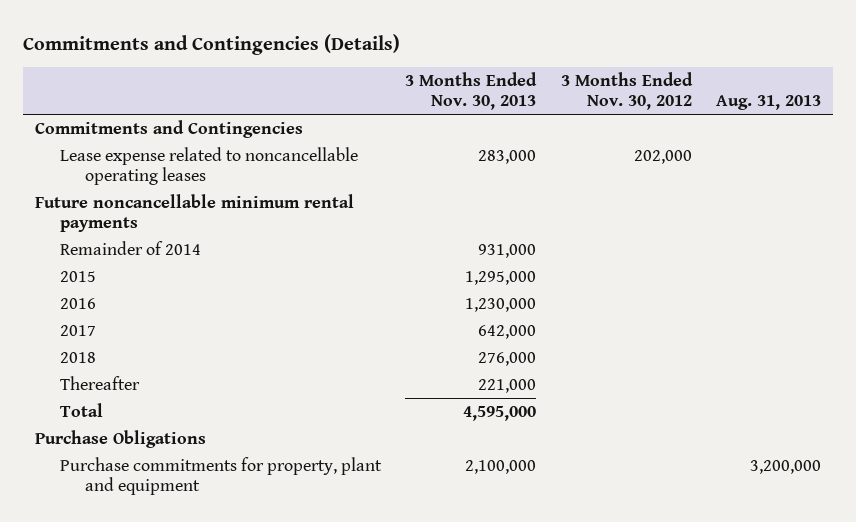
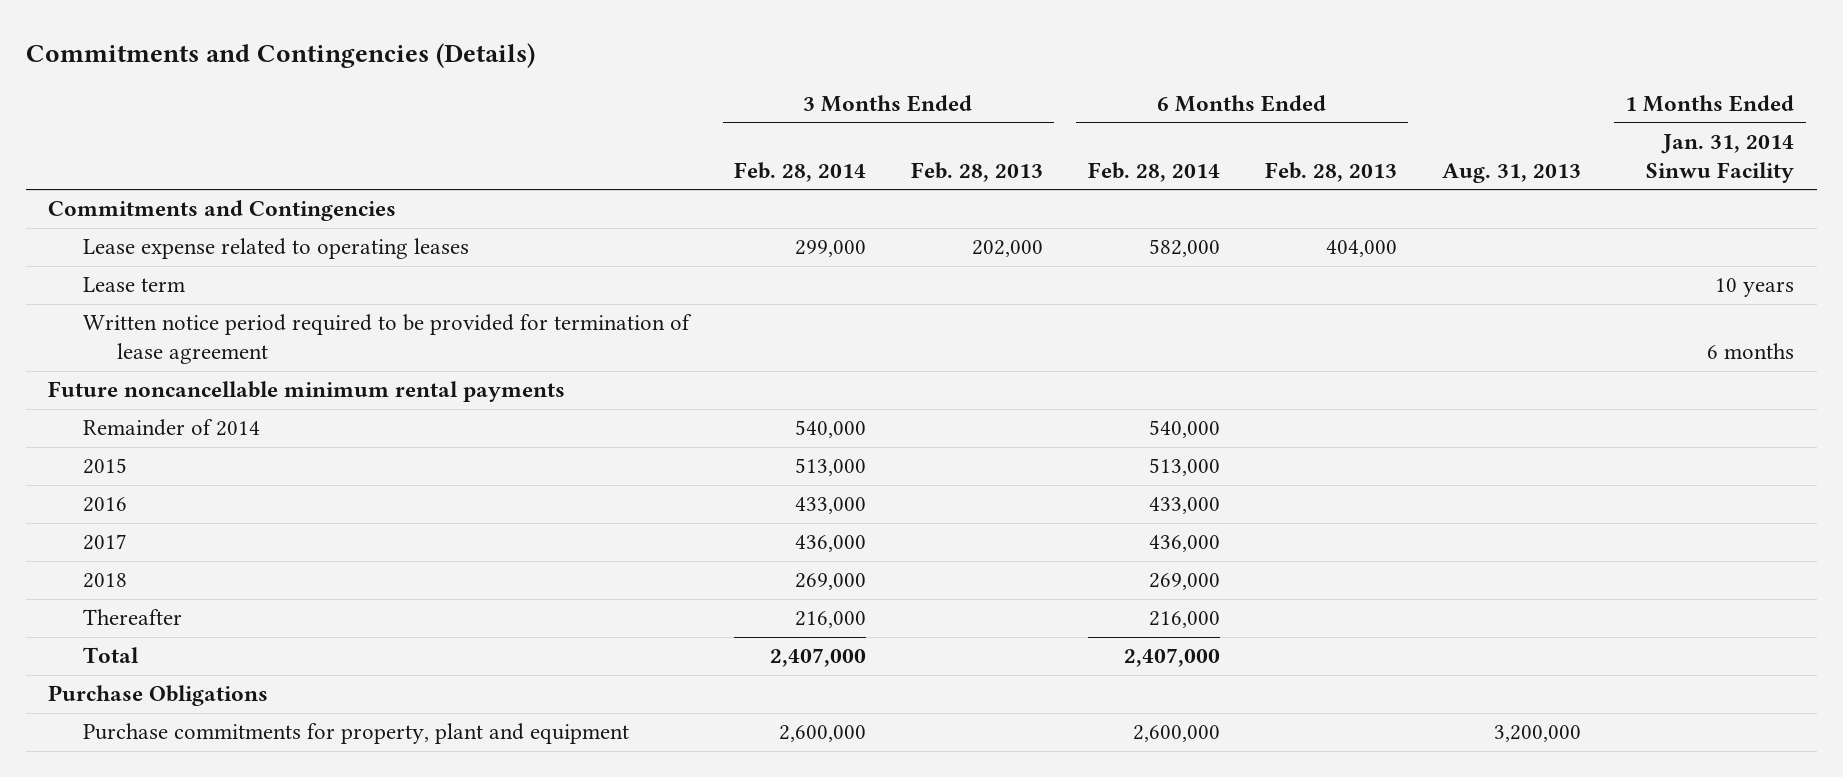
- | 3 Months Ended Nov. 30, 2013 | 3 Months Ended Nov. 30, 2012 | Aug. 31, 2013
+ | 3 Months Ended Feb. 28, 2014 | 3 Months Ended Feb. 28, 2013 | 6 Months Ended Feb. 28, 2014 | 6 Months Ended Feb. 28, 2013 | Aug. 31, 2013 | 1 Months Ended Jan. 31, 2014 Sinwu Facility
- Lease expense related to noncancellable operating leases | 283,000 | 202,000 |
+ Lease expense related to operating leases | 299,000 | 202,000 | 582,000 | 404,000 | |
+ Lease term | | | | | | 10 years
+ Written notice period required to be provided for termination of lease agreement | | | | | | 6 months

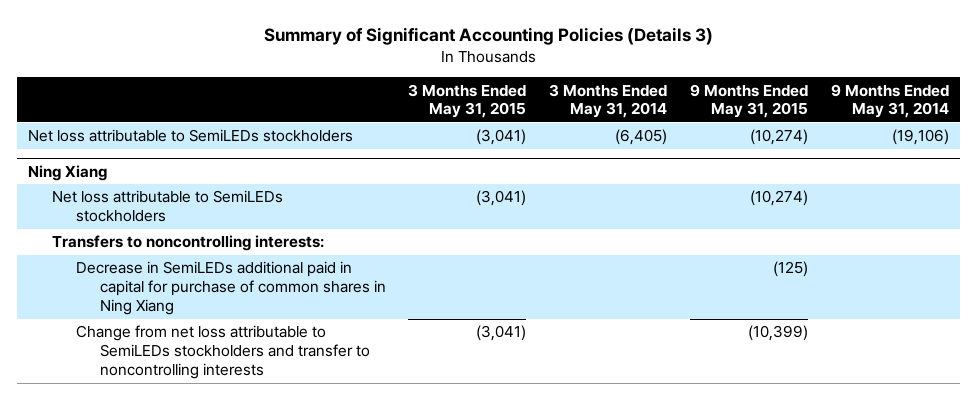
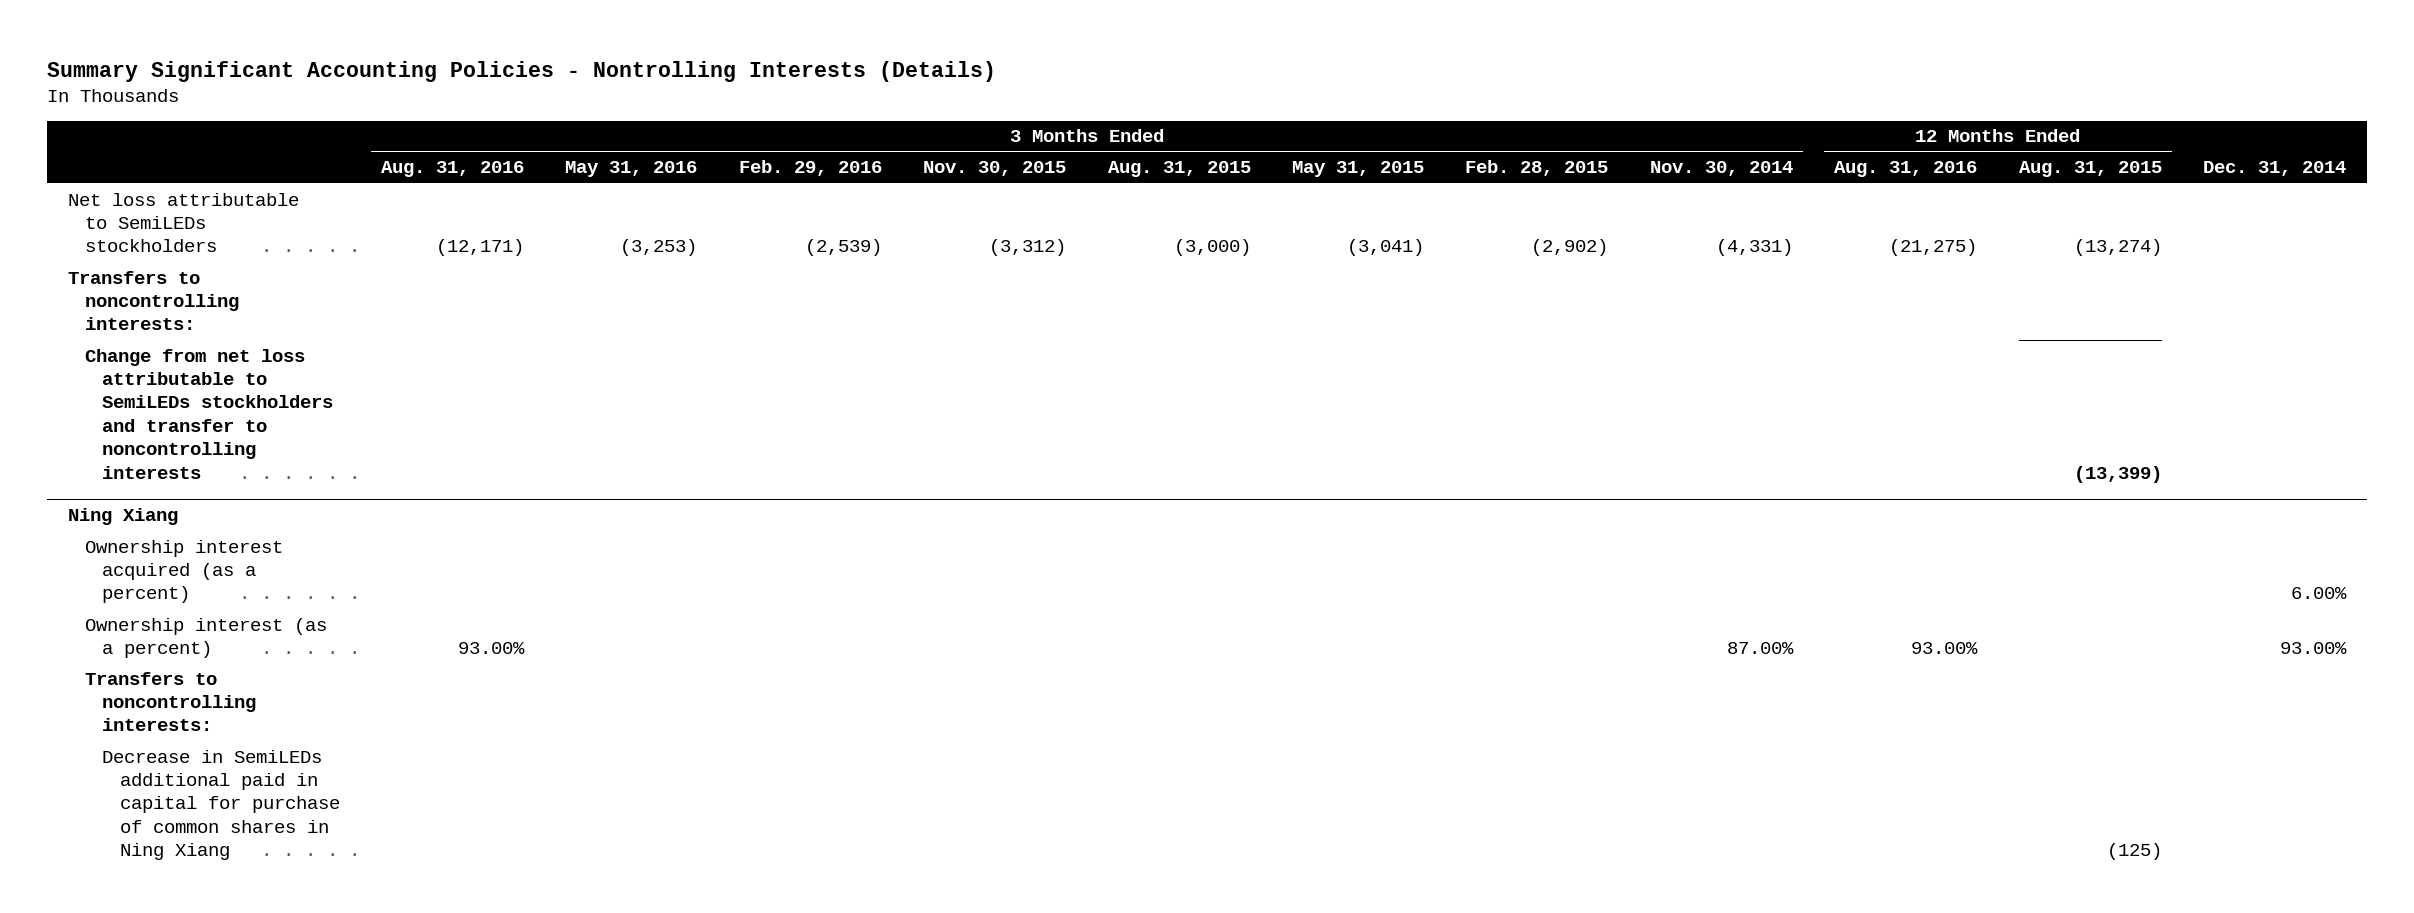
- Summary of Significant Accounting Policies (Details 3)
+ Summary Significant Accounting Policies - Nontrolling Interests (Details)
- | 3 Months Ended May 31, 2015 | 3 Months Ended May 31, 2014 | 9 Months Ended May 31, 2015 | 9 Months Ended May 31, 2014
+ | 3 Months Ended Aug. 31, 2016 | 3 Months Ended May 31, 2016 | 3 Months Ended Feb. 29, 2016 | 3 Months Ended Nov. 30, 2015 | 3 Months Ended Aug. 31, 2015 | 3 Months Ended May 31, 2015 | 3 Months Ended Feb. 28, 2015 | 3 Months Ended Nov. 30, 2014 | 12 Months Ended Aug. 31, 2016 | 12 Months Ended Aug. 31, 2015 | Dec. 31, 2014
+ Transfers to noncontrolling interests:
+ Change from net loss attributable to SemiLEDs stockholders and transfer to noncontrolling interests | | | | | | | | | | (13,399) |
@ Ning Xiang
- Net loss attributable to SemiLEDs stockholders | (3,041) | | (10,274) |
+ Ownership interest acquired (as a percent) | | | | | | | | | | | 6.00%
+ Ownership interest (as a percent) | 93.00% | | | | | | | 87.00% | 93.00% | | 93.00%
- Change from net loss attributable to SemiLEDs stockholders and transfer to noncontrolling interests | (3,041) | | (10,399) |

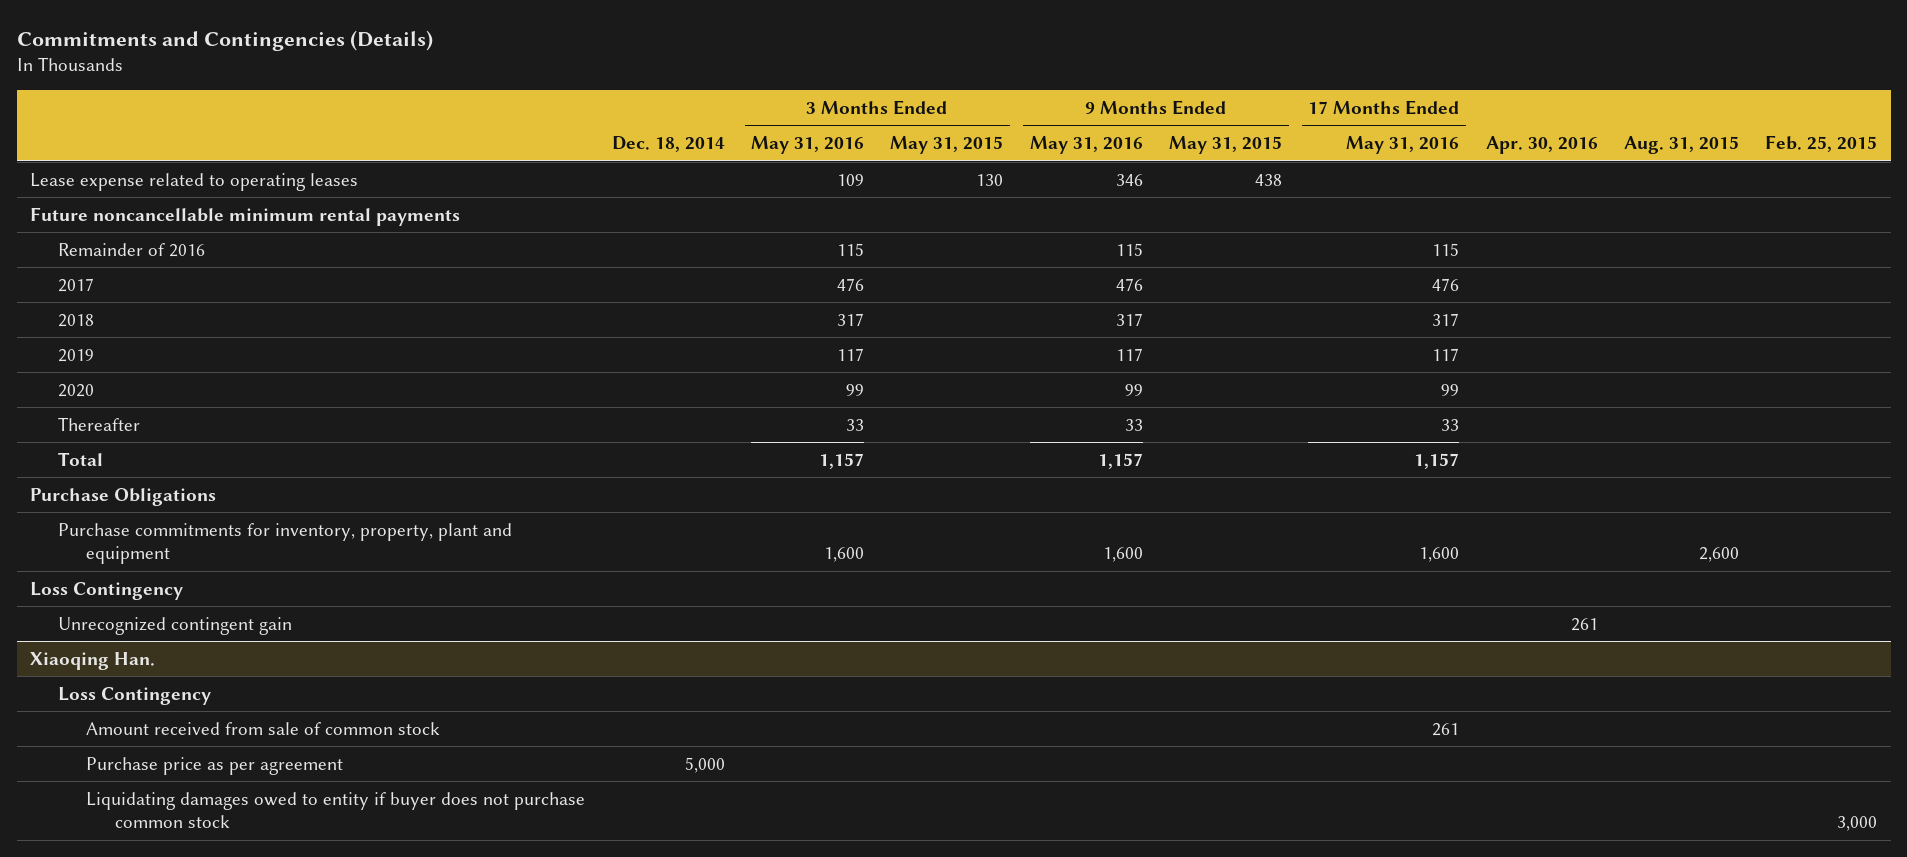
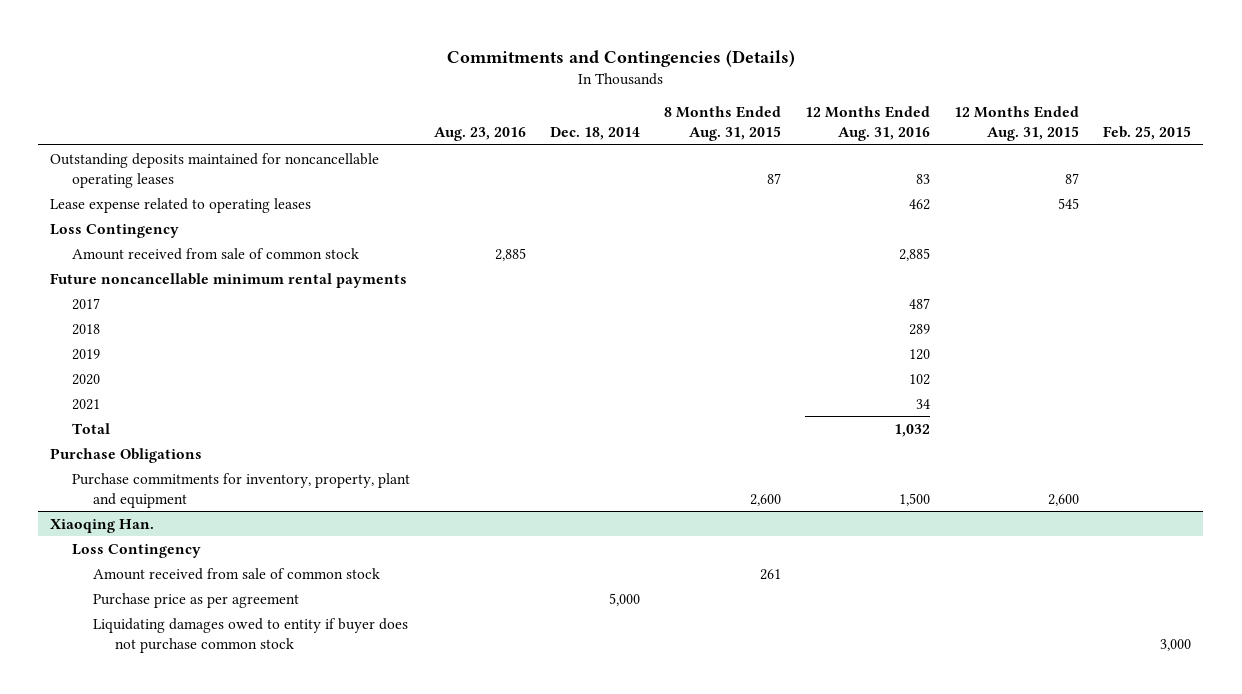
- | Dec. 18, 2014 | 3 Months Ended May 31, 2016 | 3 Months Ended May 31, 2015 | 9 Months Ended May 31, 2016 | 9 Months Ended May 31, 2015 | 17 Months Ended May 31, 2016 | Apr. 30, 2016 | Aug. 31, 2015 | Feb. 25, 2015
+ | Aug. 23, 2016 | Dec. 18, 2014 | 8 Months Ended Aug. 31, 2015 | 12 Months Ended Aug. 31, 2016 | 12 Months Ended Aug. 31, 2015 | Feb. 25, 2015
+ Outstanding deposits maintained for noncancellable operating leases | | | 87 | 83 | 87 |
moved up: Loss Contingency
+ Amount received from sale of common stock | 2,885 | | | 2,885 | |
- Remainder of 2016 | | 115 | | 115 | | 115 | | |
- Thereafter | | 33 | | 33 | | 33 | | |
+ 2021 | | | | 34 | |
- Unrecognized contingent gain | | | | | | | 261 | |

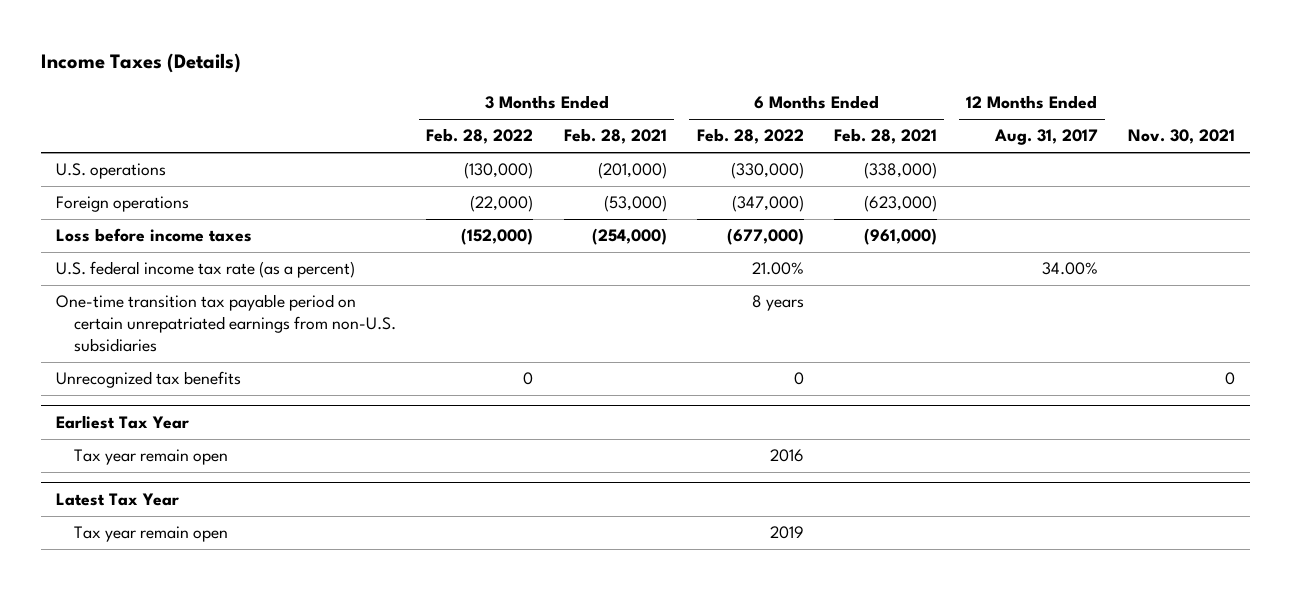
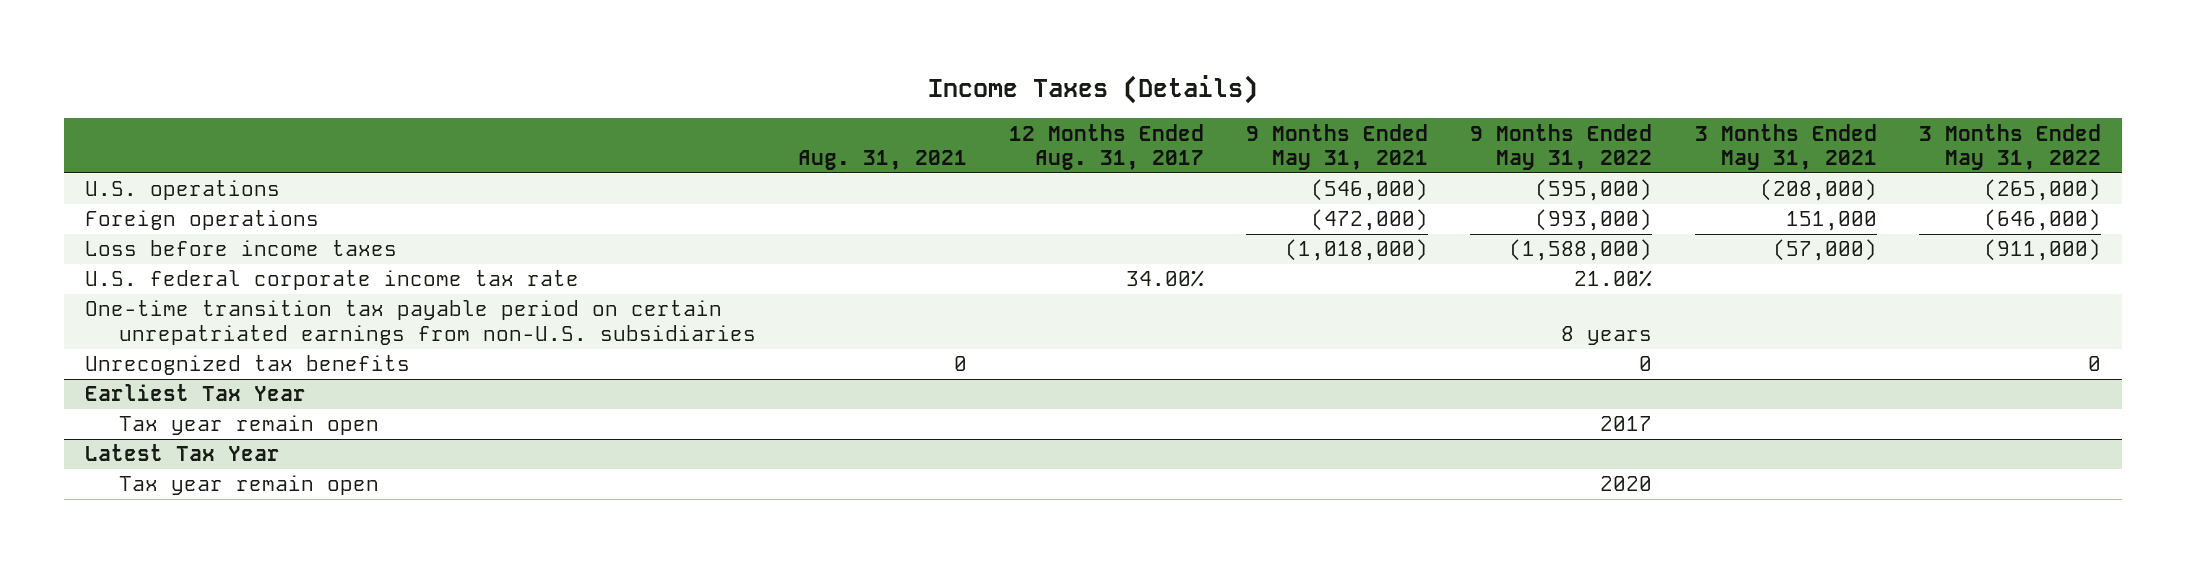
- | 3 Months Ended Feb. 28, 2022 | 3 Months Ended Feb. 28, 2021 | 6 Months Ended Feb. 28, 2022 | 6 Months Ended Feb. 28, 2021 | 12 Months Ended Aug. 31, 2017 | Nov. 30, 2021
+ | Aug. 31, 2021 | 12 Months Ended Aug. 31, 2017 | 9 Months Ended May 31, 2021 | 9 Months Ended May 31, 2022 | 3 Months Ended May 31, 2021 | 3 Months Ended May 31, 2022
- U.S. federal income tax rate (as a percent) | | | 21.00% | | 34.00% |
+ U.S. federal corporate income tax rate | | 34.00% | | 21.00% | |

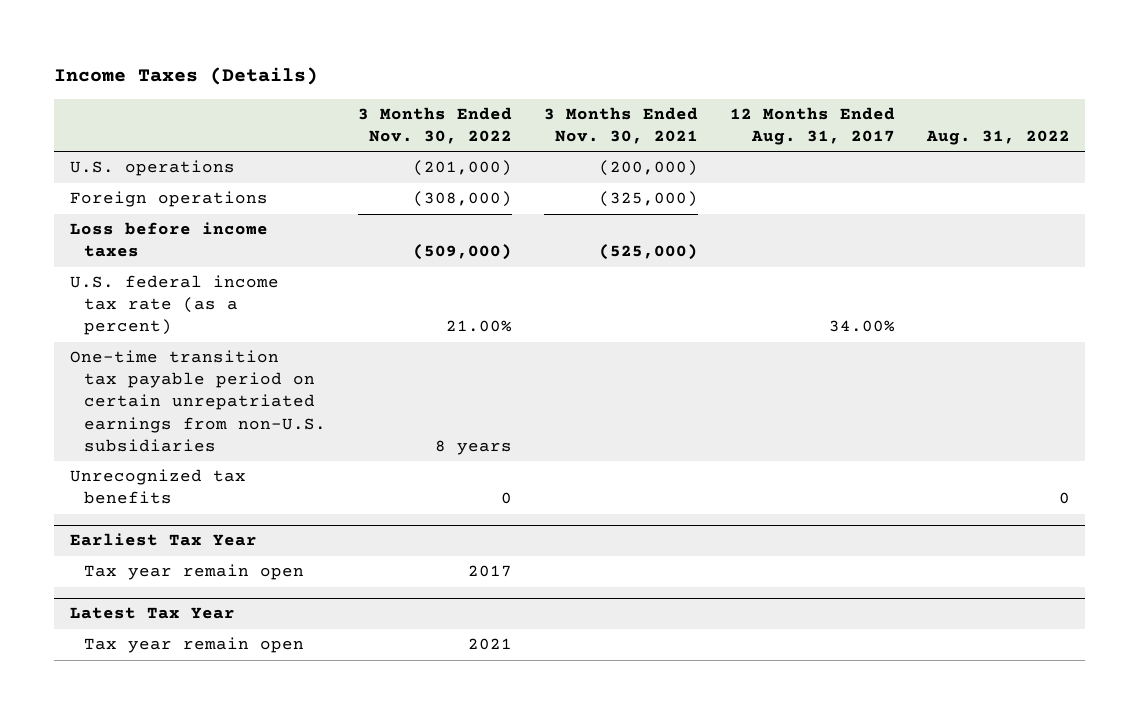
- | Aug. 31, 2021 | 12 Months Ended Aug. 31, 2017 | 9 Months Ended May 31, 2021 | 9 Months Ended May 31, 2022 | 3 Months Ended May 31, 2021 | 3 Months Ended May 31, 2022
+ | 3 Months Ended Nov. 30, 2022 | 3 Months Ended Nov. 30, 2021 | 12 Months Ended Aug. 31, 2017 | Aug. 31, 2022
- U.S. federal corporate income tax rate | | 34.00% | | 21.00% | |
+ U.S. federal income tax rate (as a percent) | 21.00% | | 34.00% |

